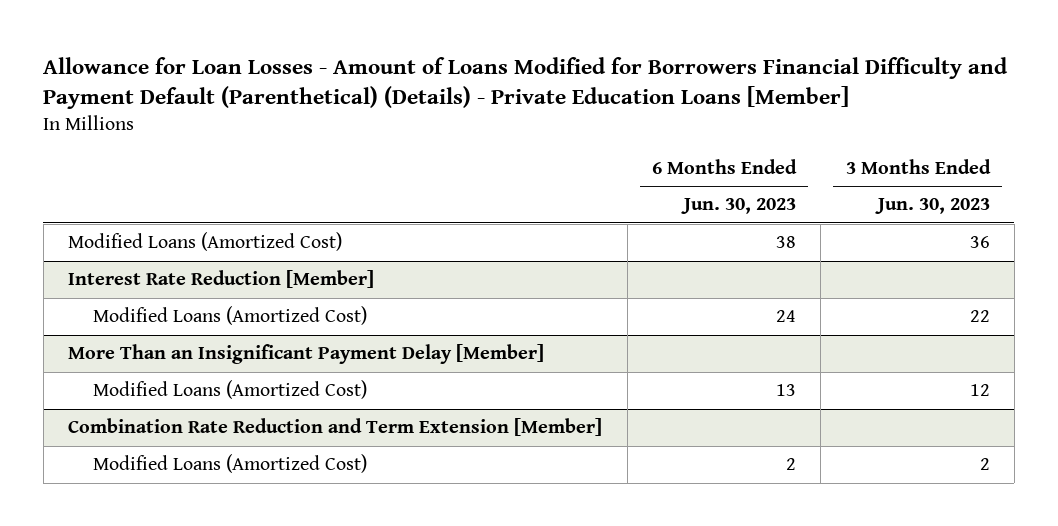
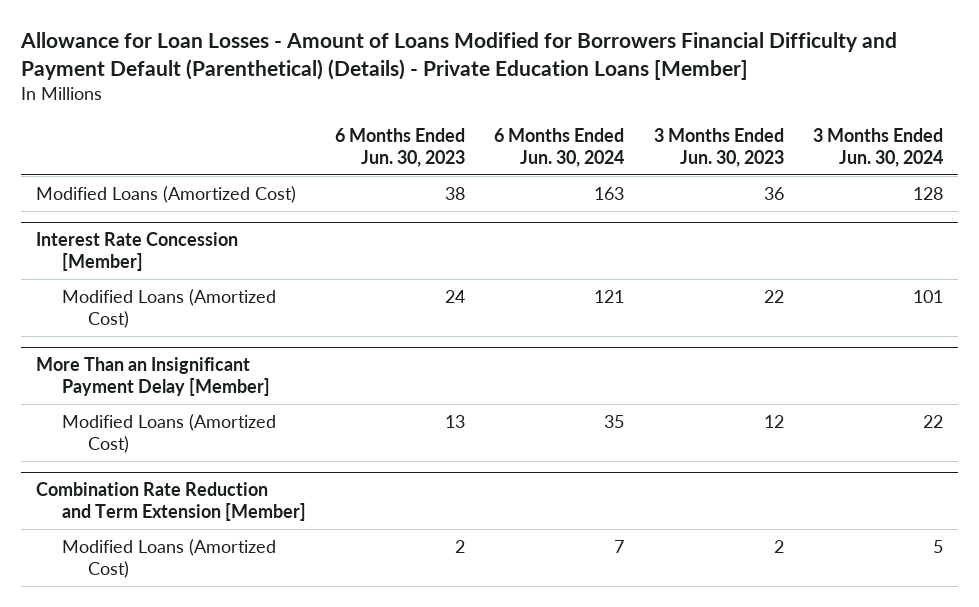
- | 6 Months Ended Jun. 30, 2023 | 3 Months Ended Jun. 30, 2023
+ | 6 Months Ended Jun. 30, 2023 | 6 Months Ended Jun. 30, 2024 | 3 Months Ended Jun. 30, 2023 | 3 Months Ended Jun. 30, 2024
- Interest Rate Reduction [Member]
+ Interest Rate Concession [Member]

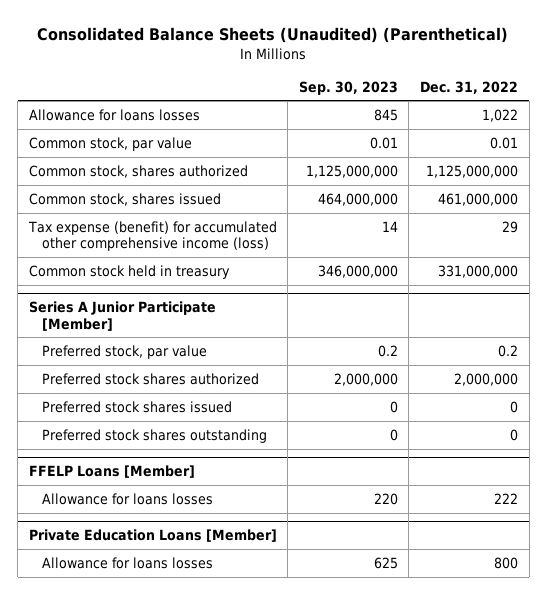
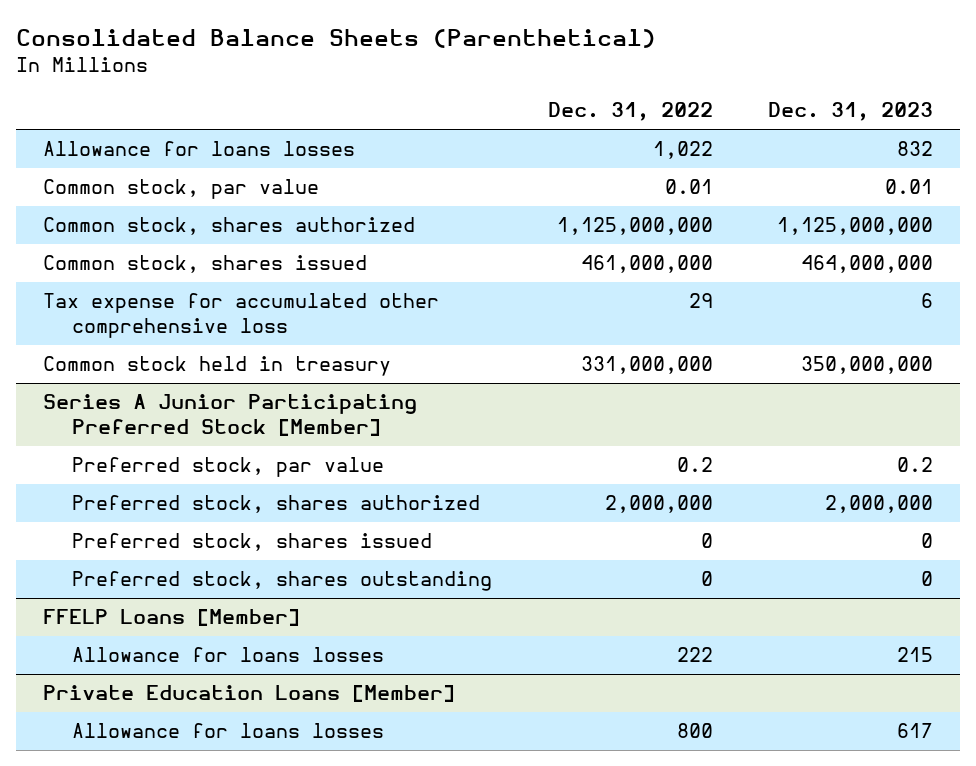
- Consolidated Balance Sheets (Unaudited) (Parenthetical)
+ Consolidated Balance Sheets (Parenthetical)
- | Sep. 30, 2023 | Dec. 31, 2022
+ | Dec. 31, 2022 | Dec. 31, 2023
- Tax expense (benefit) for accumulated other comprehensive income (loss) | 14 | 29
+ Tax expense for accumulated other comprehensive loss | 29 | 6
- Series A Junior Participate [Member]
+ Series A Junior Participating Preferred Stock [Member]
- Preferred stock shares authorized | 2,000,000 | 2,000,000
- Preferred stock shares issued | 0 | 0
- Preferred stock shares outstanding | 0 | 0
+ Preferred stock, shares authorized | 2,000,000 | 2,000,000
+ Preferred stock, shares issued | 0 | 0
+ Preferred stock, shares outstanding | 0 | 0

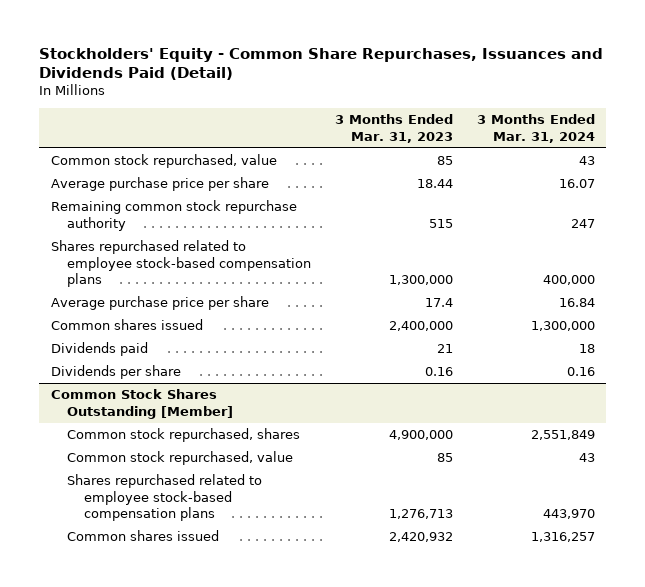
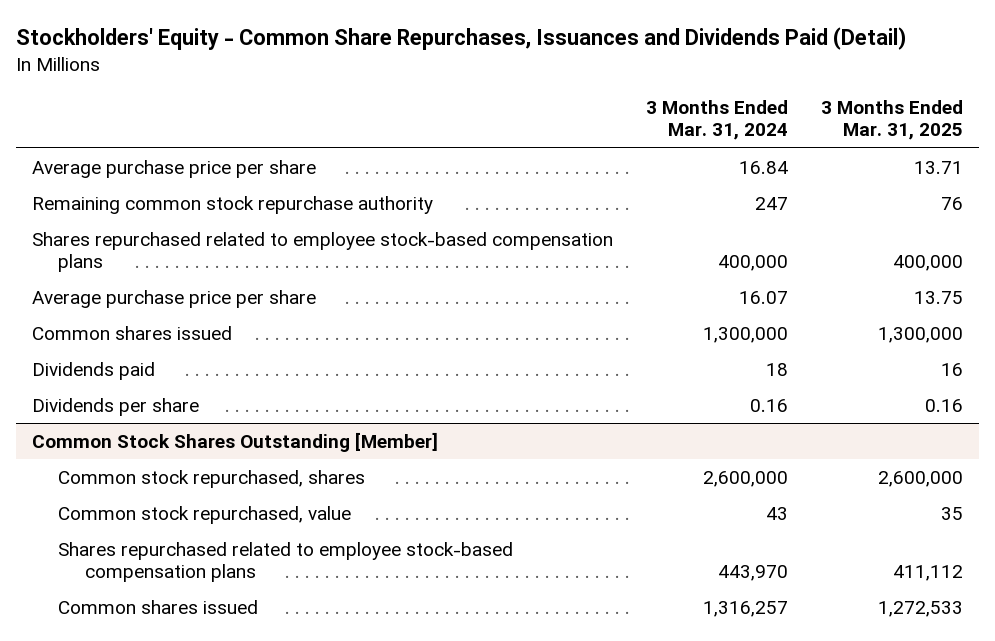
- | 3 Months Ended Mar. 31, 2023 | 3 Months Ended Mar. 31, 2024
+ | 3 Months Ended Mar. 31, 2024 | 3 Months Ended Mar. 31, 2025
- Common stock repurchased, value | 85 | 43
moved up: Average purchase price per share | 16.84 | 13.71
moved down: Average purchase price per share | 16.07 | 13.75
@ Common Stock Shares Outstanding [Member]
- Common stock repurchased, shares | 4,900,000 | 2,551,849
+ Common stock repurchased, shares | 2,600,000 | 2,600,000

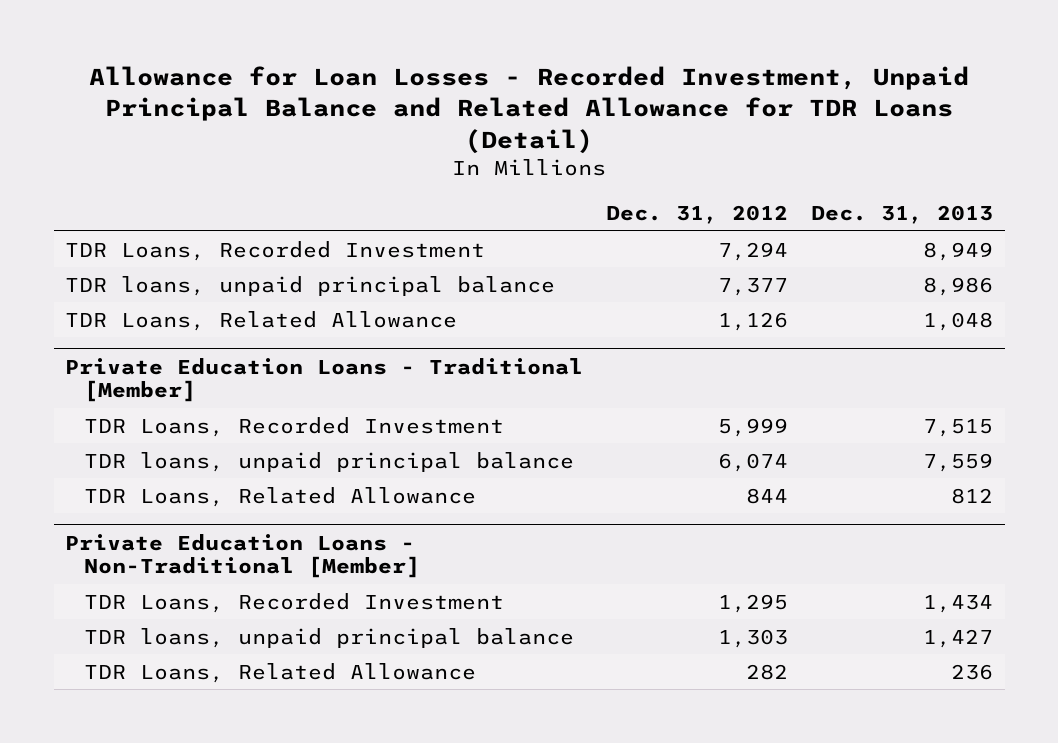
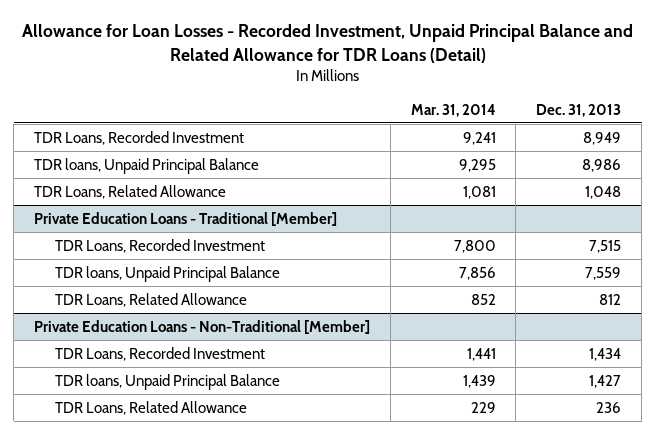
- | Dec. 31, 2012 | Dec. 31, 2013
+ | Mar. 31, 2014 | Dec. 31, 2013
- TDR loans, unpaid principal balance | 7,377 | 8,986
+ TDR loans, Unpaid Principal Balance | 9,295 | 8,986
@ Private Education Loans - Traditional [Member]
- TDR loans, unpaid principal balance | 6,074 | 7,559
+ TDR loans, Unpaid Principal Balance | 7,856 | 7,559
@ Private Education Loans - Non-Traditional [Member]
- TDR loans, unpaid principal balance | 1,303 | 1,427
+ TDR loans, Unpaid Principal Balance | 1,439 | 1,427

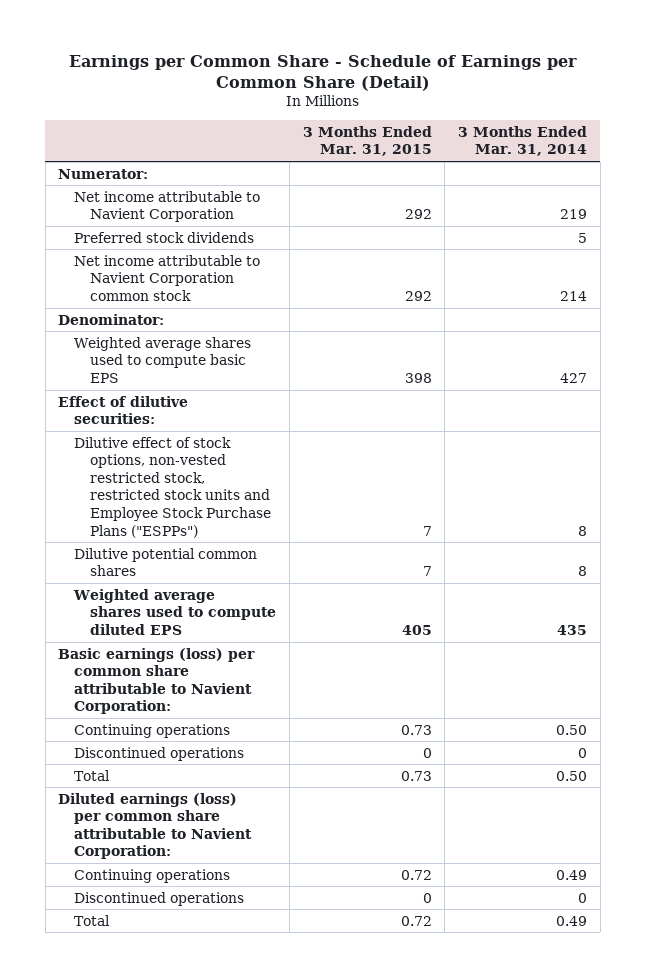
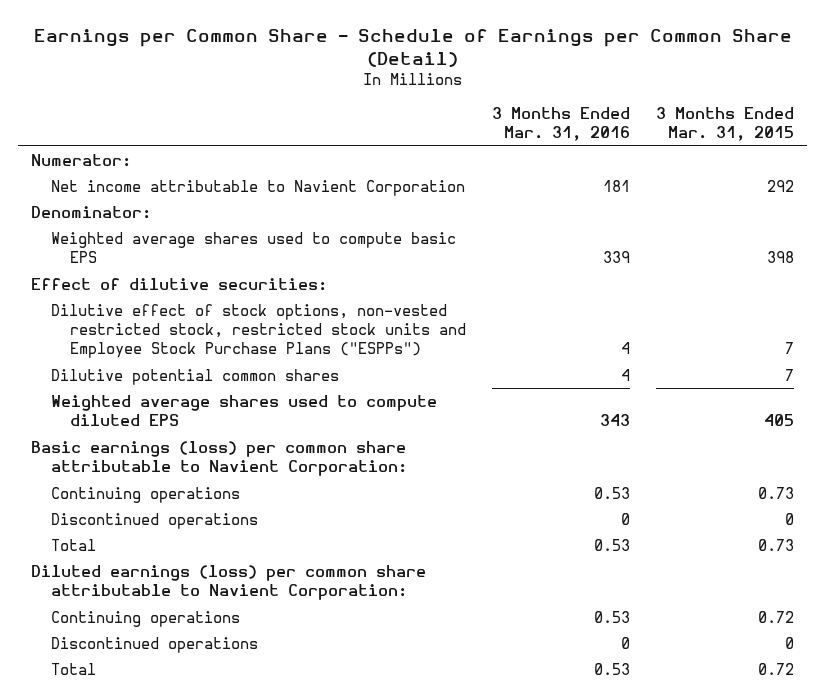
- | 3 Months Ended Mar. 31, 2015 | 3 Months Ended Mar. 31, 2014
+ | 3 Months Ended Mar. 31, 2016 | 3 Months Ended Mar. 31, 2015
- Preferred stock dividends | | 5
- Net income attributable to Navient Corporation common stock | 292 | 214

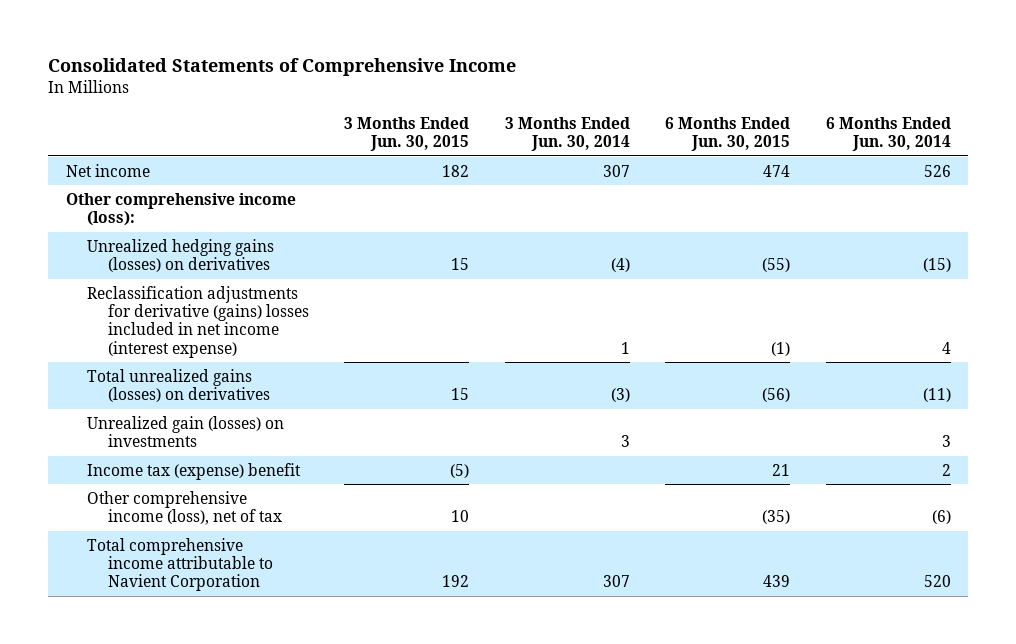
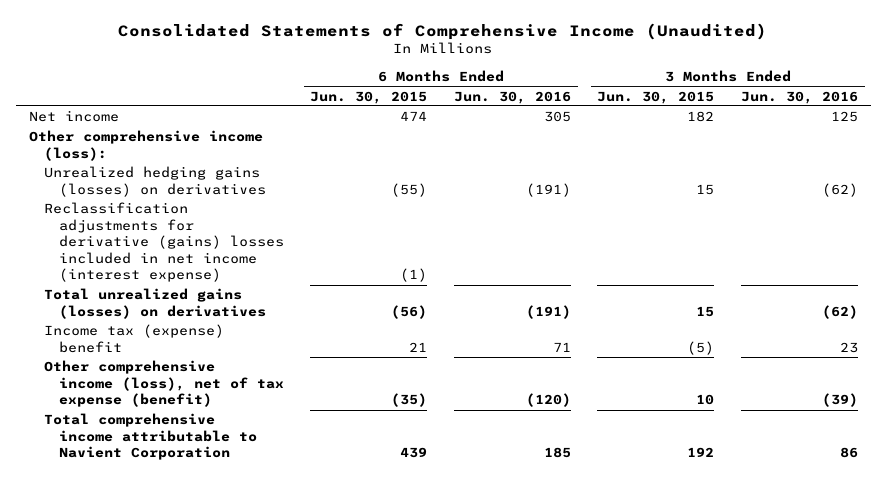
- Consolidated Statements of Comprehensive Income
+ Consolidated Statements of Comprehensive Income (Unaudited)
- | 3 Months Ended Jun. 30, 2015 | 3 Months Ended Jun. 30, 2014 | 6 Months Ended Jun. 30, 2015 | 6 Months Ended Jun. 30, 2014
+ | 6 Months Ended Jun. 30, 2015 | 6 Months Ended Jun. 30, 2016 | 3 Months Ended Jun. 30, 2015 | 3 Months Ended Jun. 30, 2016
- Unrealized gain (losses) on investments | | 3 | | 3
- Other comprehensive income (loss), net of tax | 10 | | (35) | (6)
+ Other comprehensive income (loss), net of tax expense (benefit) | (35) | (120) | 10 | (39)

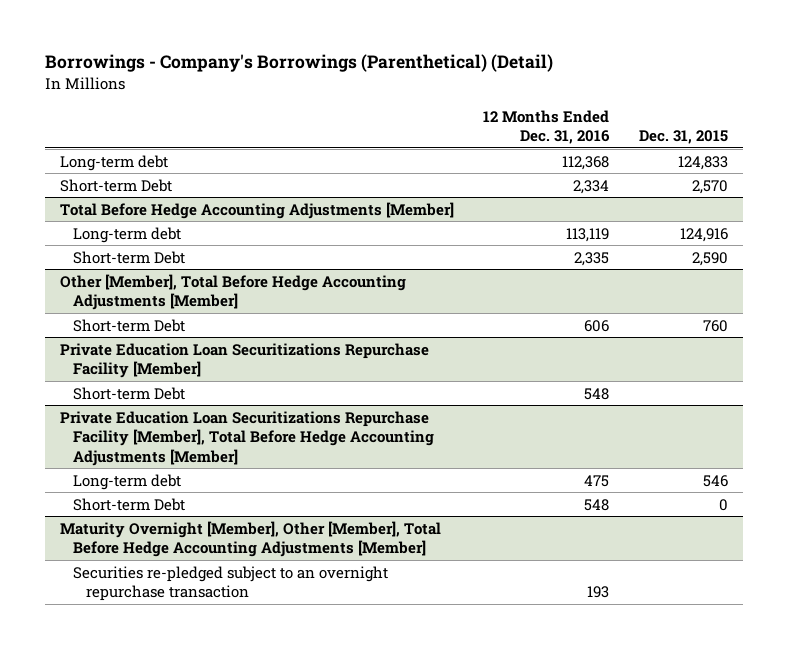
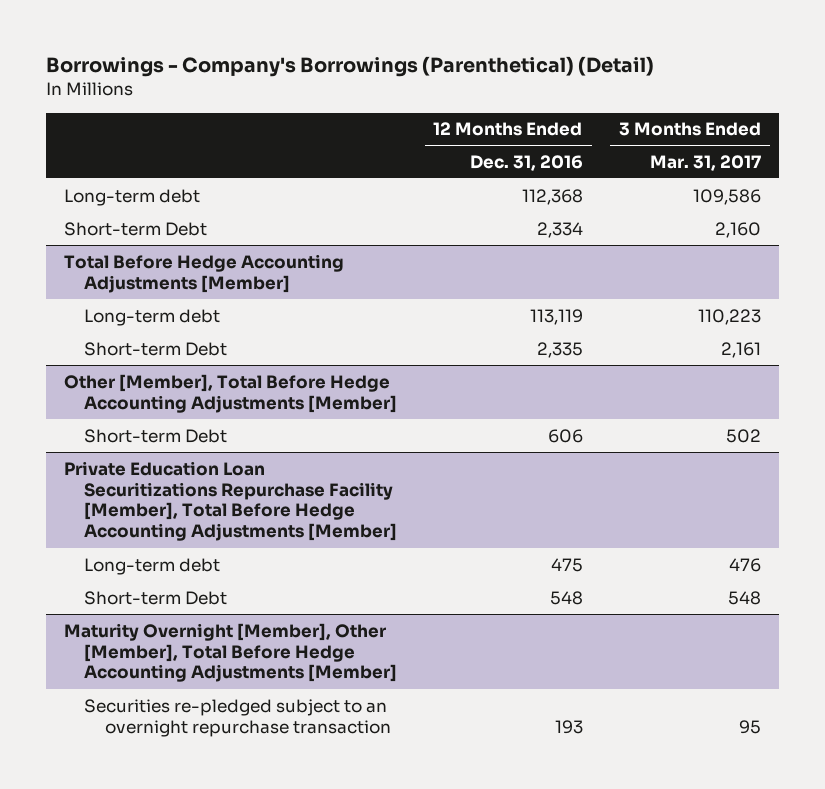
- | 12 Months Ended Dec. 31, 2016 | Dec. 31, 2015
+ | 12 Months Ended Dec. 31, 2016 | 3 Months Ended Mar. 31, 2017
- Private Education Loan Securitizations Repurchase Facility [Member]
- Short-term Debt | 548 |

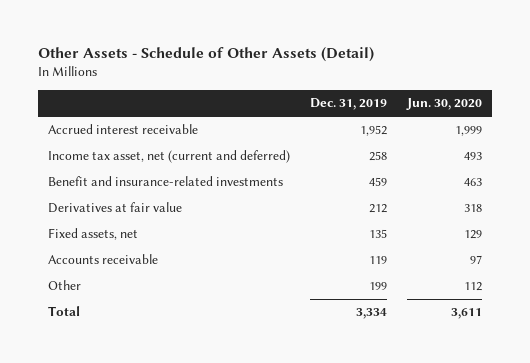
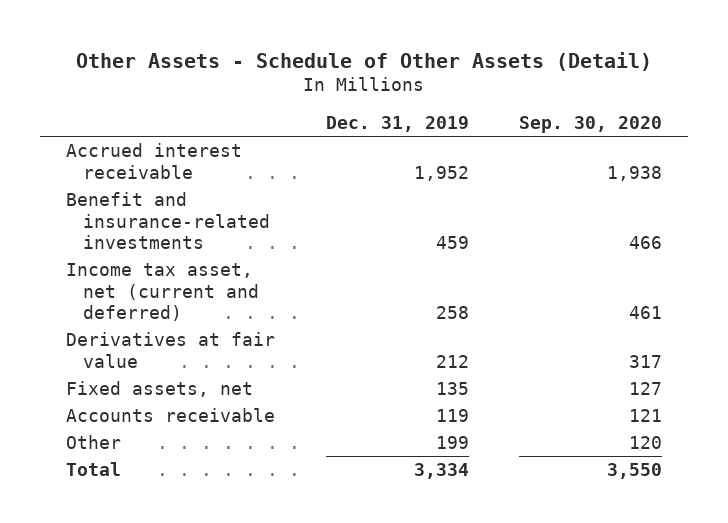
- | Dec. 31, 2019 | Jun. 30, 2020
+ | Dec. 31, 2019 | Sep. 30, 2020
moved down: Income tax asset, net (current and deferred) | 258 | 461

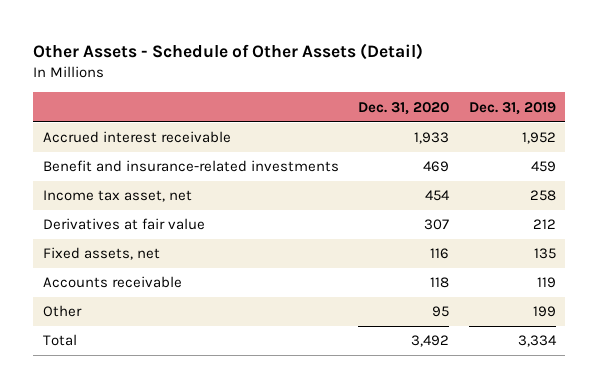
- | Dec. 31, 2019 | Sep. 30, 2020
+ | Dec. 31, 2020 | Dec. 31, 2019
- Income tax asset, net (current and deferred) | 258 | 461
+ Income tax asset, net | 454 | 258

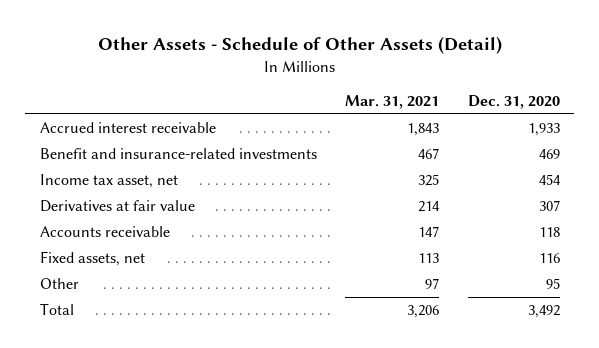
- | Dec. 31, 2020 | Dec. 31, 2019
+ | Mar. 31, 2021 | Dec. 31, 2020
moved down: Fixed assets, net | 113 | 116

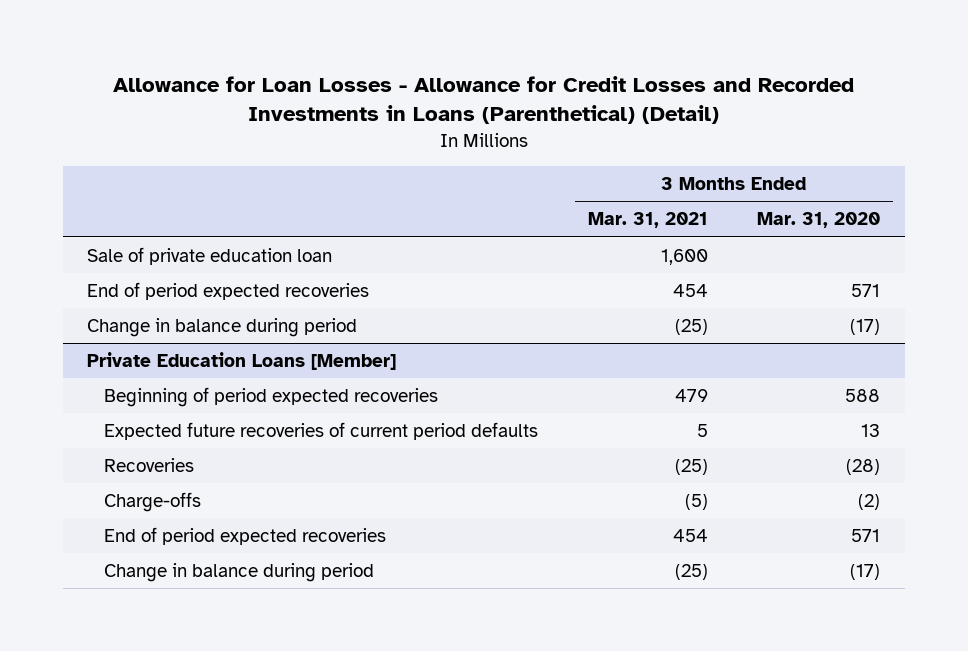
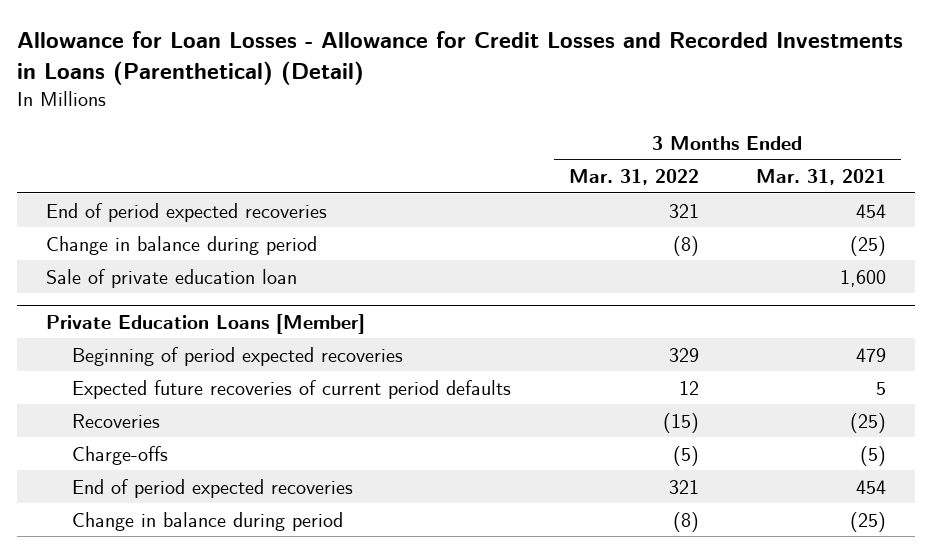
- | 3 Months Ended Mar. 31, 2021 | 3 Months Ended Mar. 31, 2020
+ | 3 Months Ended Mar. 31, 2022 | 3 Months Ended Mar. 31, 2021
moved down: Sale of private education loan | | 1,600

